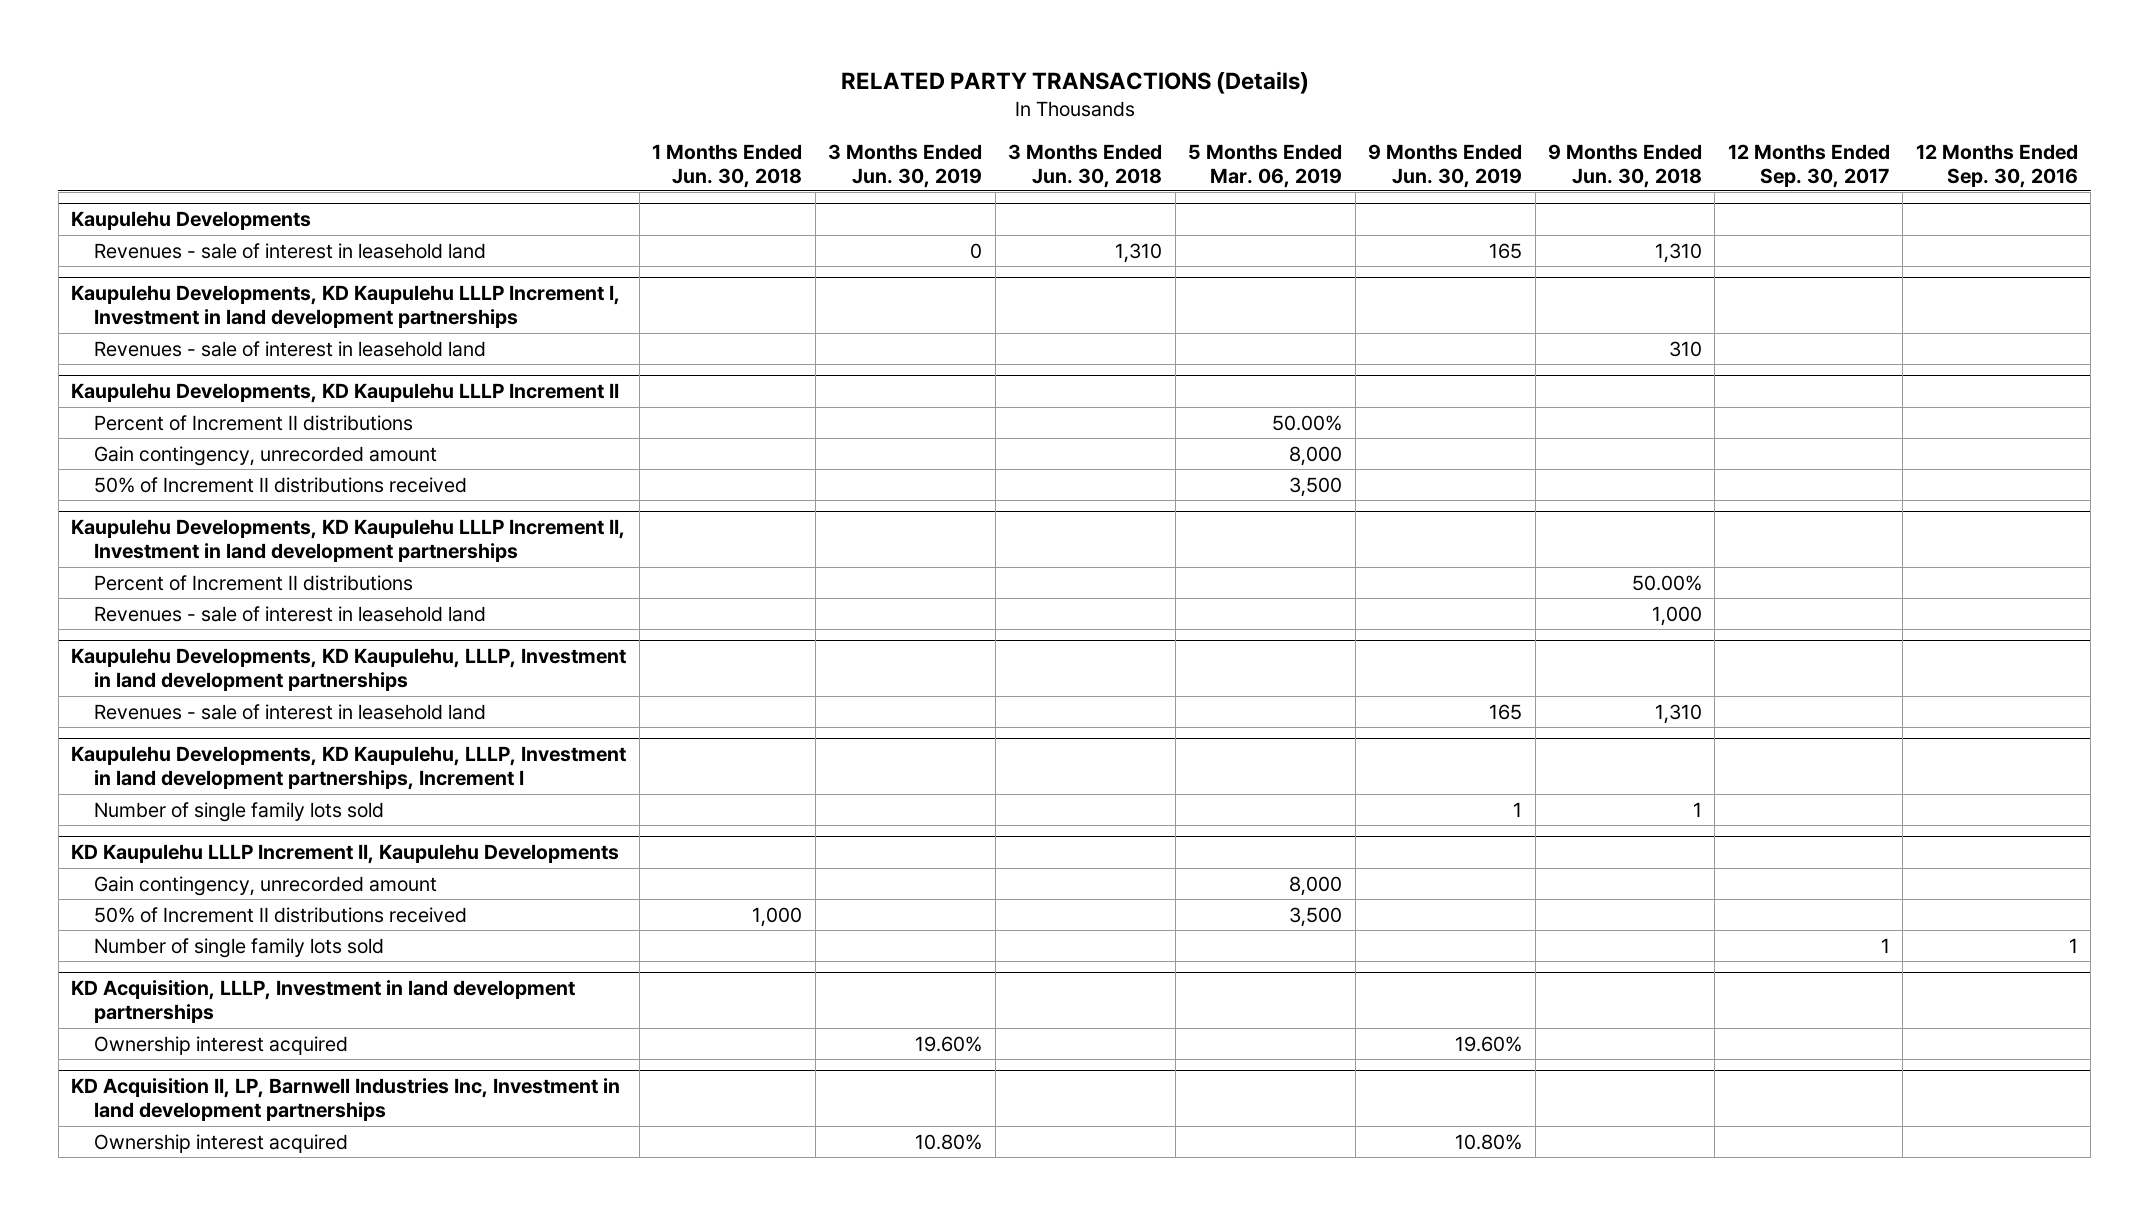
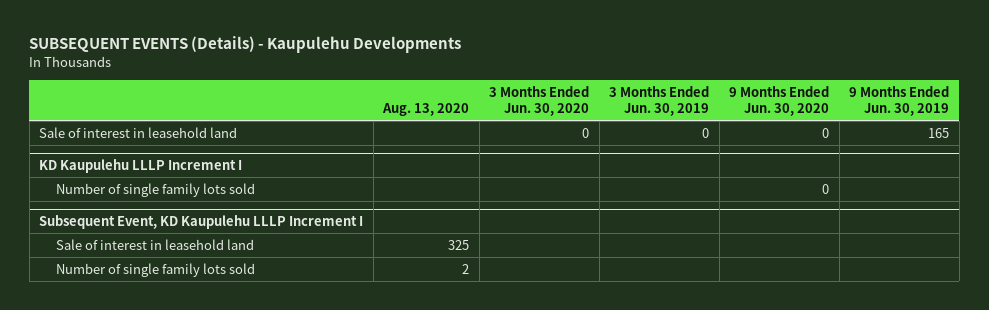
- RELATED PARTY TRANSACTIONS (Details)
+ SUBSEQUENT EVENTS (Details) - Kaupulehu Developments
- | 1 Months Ended Jun. 30, 2018 | 3 Months Ended Jun. 30, 2019 | 3 Months Ended Jun. 30, 2018 | 5 Months Ended Mar. 06, 2019 | 9 Months Ended Jun. 30, 2019 | 9 Months Ended Jun. 30, 2018 | 12 Months Ended Sep. 30, 2017 | 12 Months Ended Sep. 30, 2016
+ | Aug. 13, 2020 | 3 Months Ended Jun. 30, 2020 | 3 Months Ended Jun. 30, 2019 | 9 Months Ended Jun. 30, 2020 | 9 Months Ended Jun. 30, 2019
- Kaupulehu Developments
- Revenues - sale of interest in leasehold land | | 0 | 1,310 | | 165 | 1,310 | |
- Kaupulehu Developments, KD Kaupulehu LLLP Increment I, Investment in land development partnerships
- Revenues - sale of interest in leasehold land | | | | | | 310 | |
- Kaupulehu Developments, KD Kaupulehu LLLP Increment II
- Percent of Increment II distributions | | | | 50.00% | | | |
- Gain contingency, unrecorded amount | | | | 8,000 | | | |
- 50% of Increment II distributions received | | | | 3,500 | | | |
- Kaupulehu Developments, KD Kaupulehu LLLP Increment II, Investment in land development partnerships
- Percent of Increment II distributions | | | | | | 50.00% | |
- Revenues - sale of interest in leasehold land | | | | | | 1,000 | |
- Kaupulehu Developments, KD Kaupulehu, LLLP, Investment in land development partnerships
- Revenues - sale of interest in leasehold land | | | | | 165 | 1,310 | |
- Kaupulehu Developments, KD Kaupulehu, LLLP, Investment in land development partnerships, Increment I
- Number of single family lots sold | | | | | 1 | 1 | |
- KD Kaupulehu LLLP Increment II, Kaupulehu Developments
- Gain contingency, unrecorded amount | | | | 8,000 | | | |
- 50% of Increment II distributions received | 1,000 | | | 3,500 | | | |
- Number of single family lots sold | | | | | | | 1 | 1
- KD Acquisition, LLLP, Investment in land development partnerships
- Ownership interest acquired | | 19.60% | | | 19.60% | | |
- KD Acquisition II, LP, Barnwell Industries Inc, Investment in land development partnerships
- Ownership interest acquired | | 10.80% | | | 10.80% | | |
+ Sale of interest in leasehold land | | 0 | 0 | 0 | 165
+ KD Kaupulehu LLLP Increment I
+ Number of single family lots sold | | | | 0 |
+ Subsequent Event, KD Kaupulehu LLLP Increment I
+ Sale of interest in leasehold land | 325 | | | |
+ Number of single family lots sold | 2 | | | |

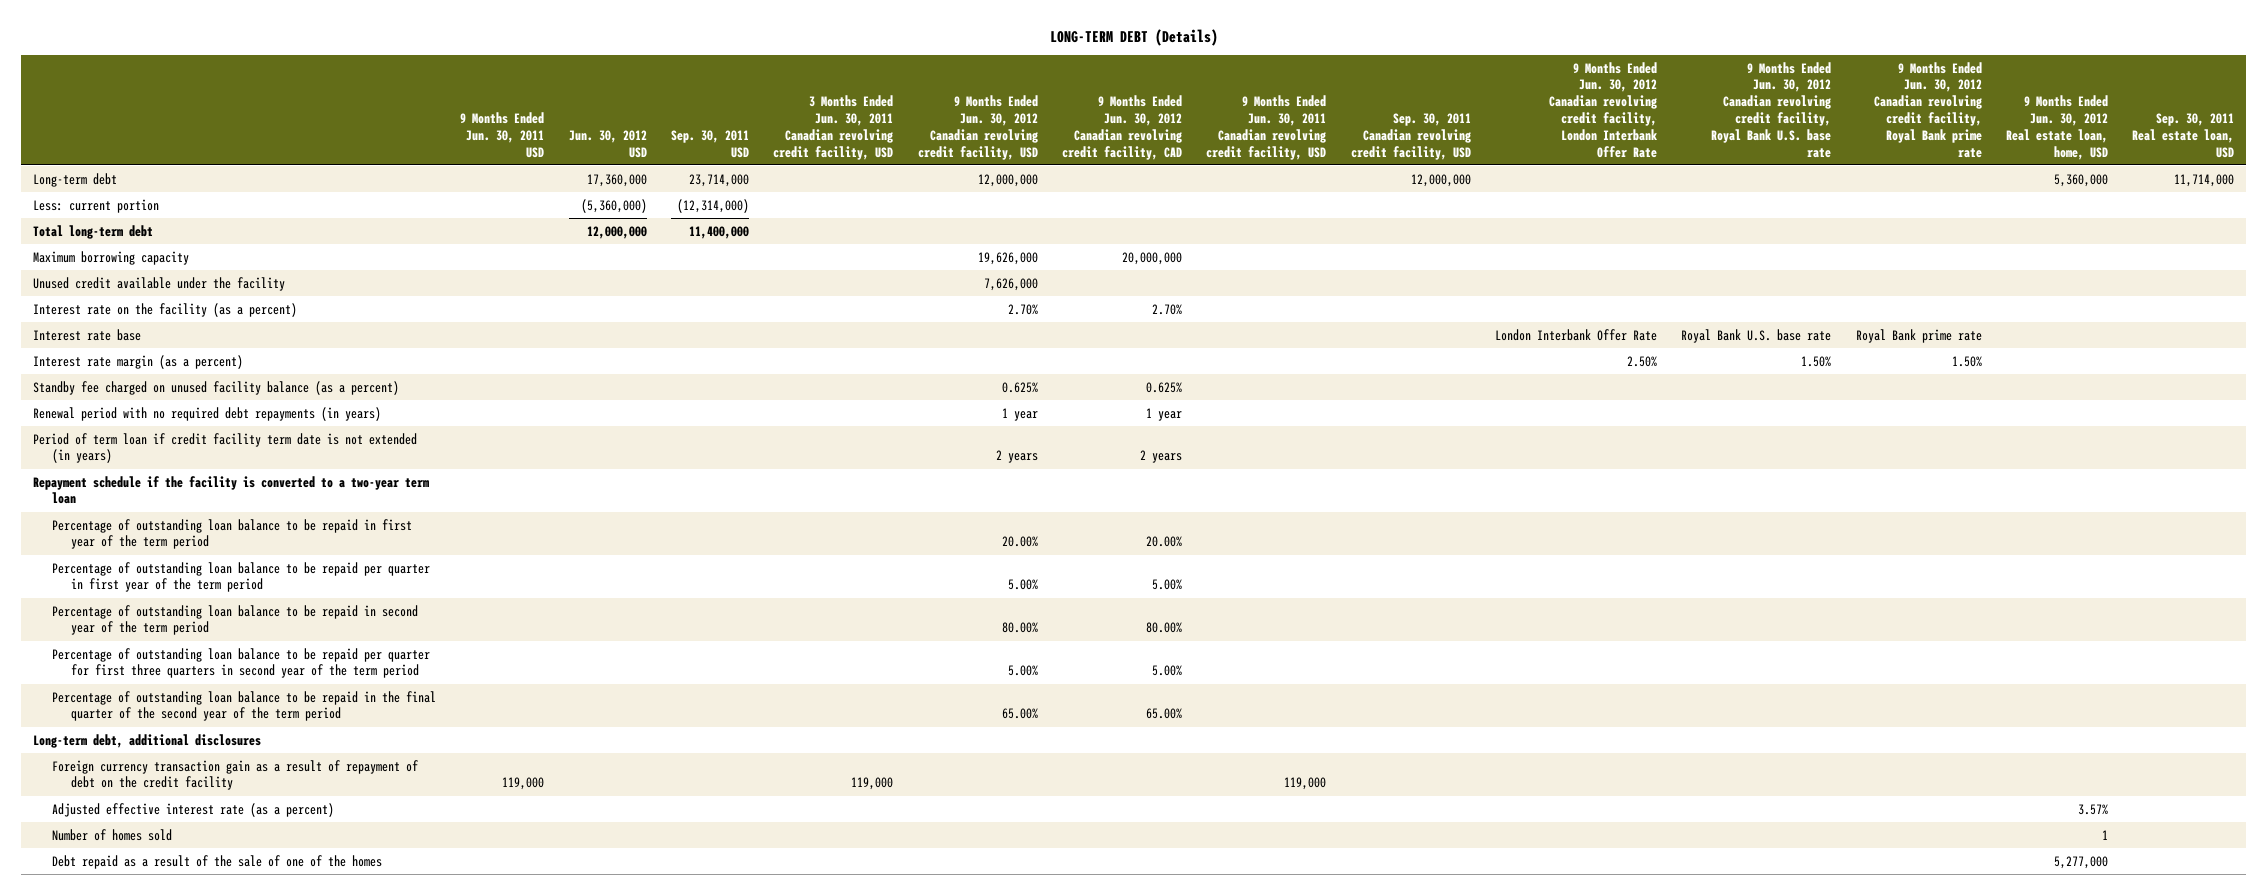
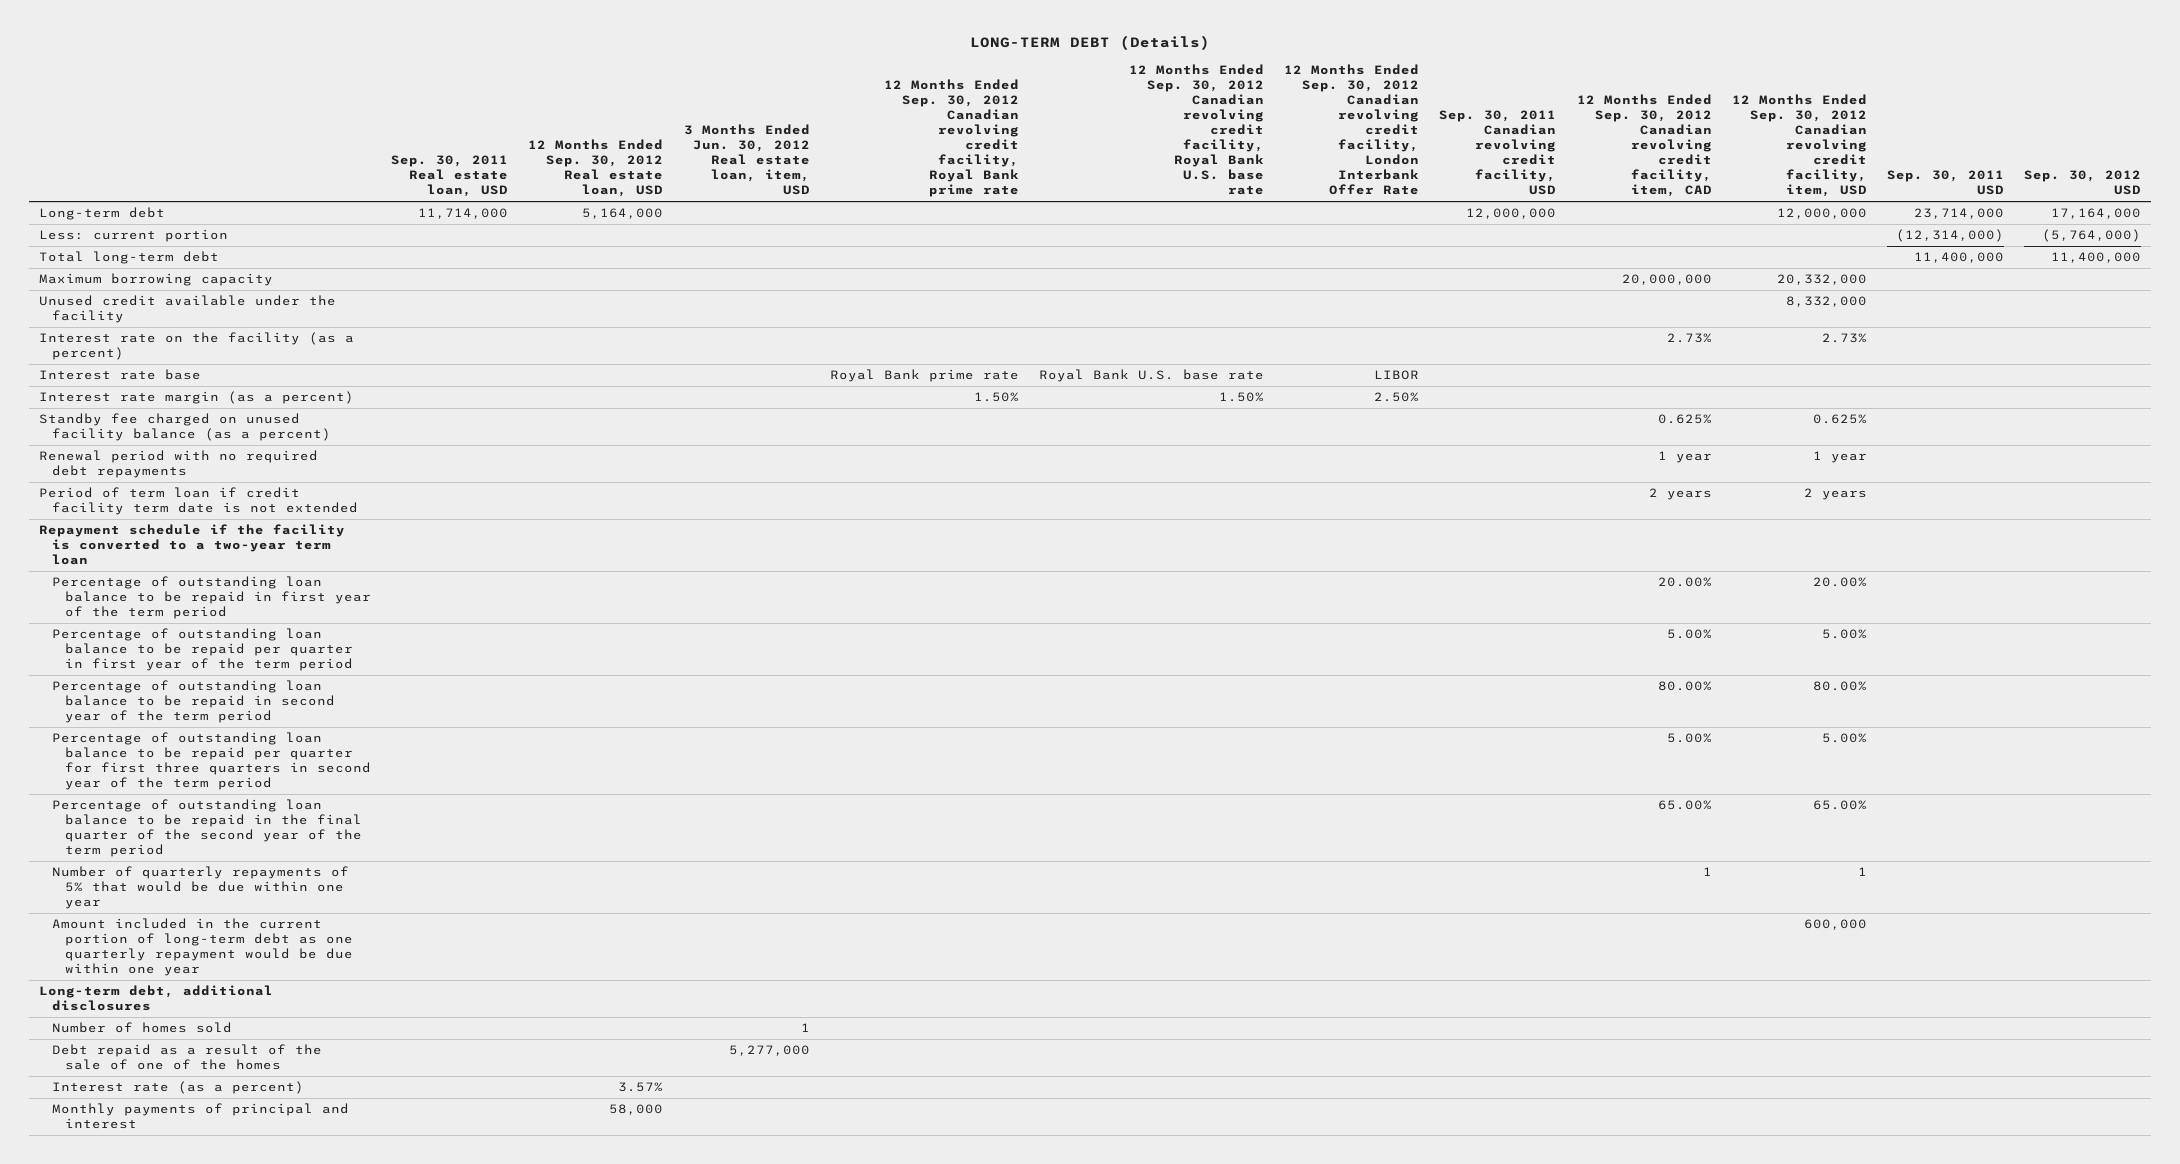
- | 9 Months Ended Jun. 30, 2011 USD | Jun. 30, 2012 USD | Sep. 30, 2011 USD | 3 Months Ended Jun. 30, 2011 Canadian revolving credit facility, USD | 9 Months Ended Jun. 30, 2012 Canadian revolving credit facility, USD | 9 Months Ended Jun. 30, 2012 Canadian revolving credit facility, CAD | 9 Months Ended Jun. 30, 2011 Canadian revolving credit facility, USD | Sep. 30, 2011 Canadian revolving credit facility, USD | 9 Months Ended Jun. 30, 2012 Canadian revolving credit facility, London Interbank Offer Rate | 9 Months Ended Jun. 30, 2012 Canadian revolving credit facility, Royal Bank U.S. base rate | 9 Months Ended Jun. 30, 2012 Canadian revolving credit facility, Royal Bank prime rate | 9 Months Ended Jun. 30, 2012 Real estate loan, home, USD | Sep. 30, 2011 Real estate loan, USD
+ | Sep. 30, 2011 Real estate loan, USD | 12 Months Ended Sep. 30, 2012 Real estate loan, USD | 3 Months Ended Jun. 30, 2012 Real estate loan, item, USD | 12 Months Ended Sep. 30, 2012 Canadian revolving credit facility, Royal Bank prime rate | 12 Months Ended Sep. 30, 2012 Canadian revolving credit facility, Royal Bank U.S. base rate | 12 Months Ended Sep. 30, 2012 Canadian revolving credit facility, London Interbank Offer Rate | Sep. 30, 2011 Canadian revolving credit facility, USD | 12 Months Ended Sep. 30, 2012 Canadian revolving credit facility, item, CAD | 12 Months Ended Sep. 30, 2012 Canadian revolving credit facility, item, USD | Sep. 30, 2011 USD | Sep. 30, 2012 USD
- Renewal period with no required debt repayments (in years) | | | | | 1 year | 1 year | | | | | | |
- Period of term loan if credit facility term date is not extended (in years) | | | | | 2 years | 2 years | | | | | | |
+ Renewal period with no required debt repayments | | | | | | | | 1 year | 1 year | |
+ Period of term loan if credit facility term date is not extended | | | | | | | | 2 years | 2 years | |
+ Number of quarterly repayments of 5% that would be due within one year | | | | | | | | 1 | 1 | |
+ Amount included in the current portion of long-term debt as one quarterly repayment would be due within one year | | | | | | | | | 600,000 | |
- Foreign currency transaction gain as a result of repayment of debt on the credit facility | 119,000 | | | 119,000 | | | 119,000 | | | | | |
- Adjusted effective interest rate (as a percent) | | | | | | | | | | | | 3.57% |
+ Interest rate (as a percent) | | 3.57% | | | | | | | | |
+ Monthly payments of principal and interest | | 58,000 | | | | | | | | |

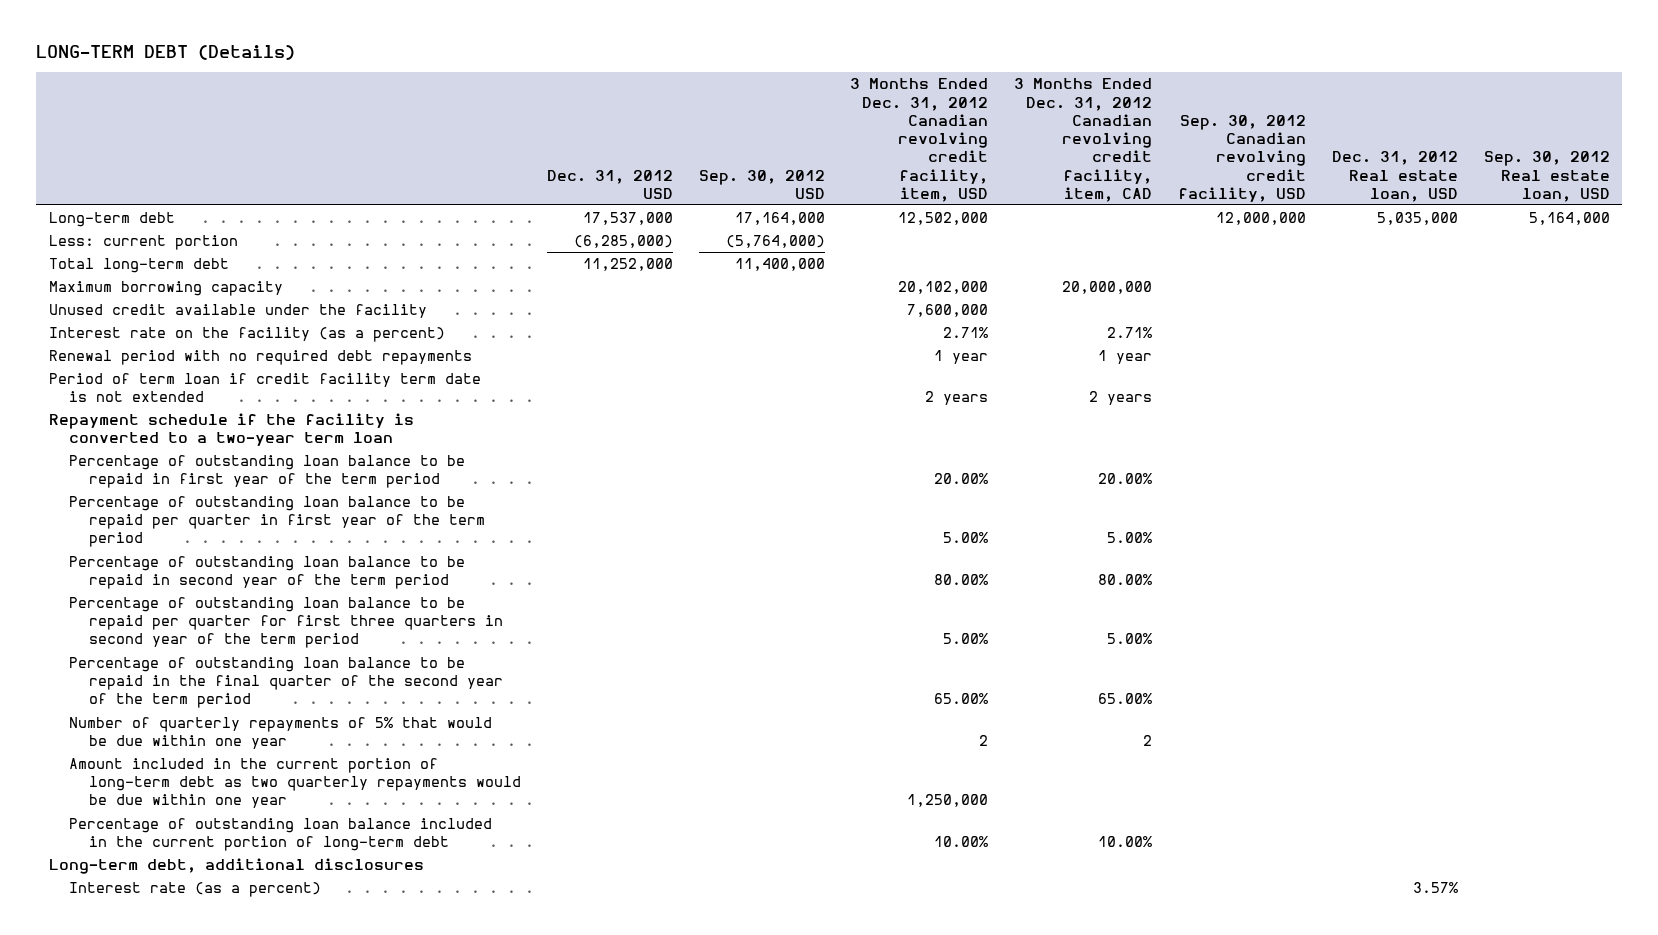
- | Sep. 30, 2011 Real estate loan, USD | 12 Months Ended Sep. 30, 2012 Real estate loan, USD | 3 Months Ended Jun. 30, 2012 Real estate loan, item, USD | 12 Months Ended Sep. 30, 2012 Canadian revolving credit facility, Royal Bank prime rate | 12 Months Ended Sep. 30, 2012 Canadian revolving credit facility, Royal Bank U.S. base rate | 12 Months Ended Sep. 30, 2012 Canadian revolving credit facility, London Interbank Offer Rate | Sep. 30, 2011 Canadian revolving credit facility, USD | 12 Months Ended Sep. 30, 2012 Canadian revolving credit facility, item, CAD | 12 Months Ended Sep. 30, 2012 Canadian revolving credit facility, item, USD | Sep. 30, 2011 USD | Sep. 30, 2012 USD
+ | Dec. 31, 2012 USD | Sep. 30, 2012 USD | 3 Months Ended Dec. 31, 2012 Canadian revolving credit facility, item, USD | 3 Months Ended Dec. 31, 2012 Canadian revolving credit facility, item, CAD | Sep. 30, 2012 Canadian revolving credit facility, USD | Dec. 31, 2012 Real estate loan, USD | Sep. 30, 2012 Real estate loan, USD
- Interest rate base | | | | Royal Bank prime rate | Royal Bank U.S. base rate | LIBOR | | | | |
- Interest rate margin (as a percent) | | | | 1.50% | 1.50% | 2.50% | | | | |
- Standby fee charged on unused facility balance (as a percent) | | | | | | | | 0.625% | 0.625% | |
- Amount included in the current portion of long-term debt as one quarterly repayment would be due within one year | | | | | | | | | 600,000 | |
+ Amount included in the current portion of long-term debt as two quarterly repayments would be due within one year | | | 1,250,000 | | | |
+ Percentage of outstanding loan balance included in the current portion of long-term debt | | | 10.00% | 10.00% | | |
- Number of homes sold | | | 1 | | | | | | | |
- Debt repaid as a result of the sale of one of the homes | | | 5,277,000 | | | | | | | |
- Monthly payments of principal and interest | | 58,000 | | | | | | | | |

